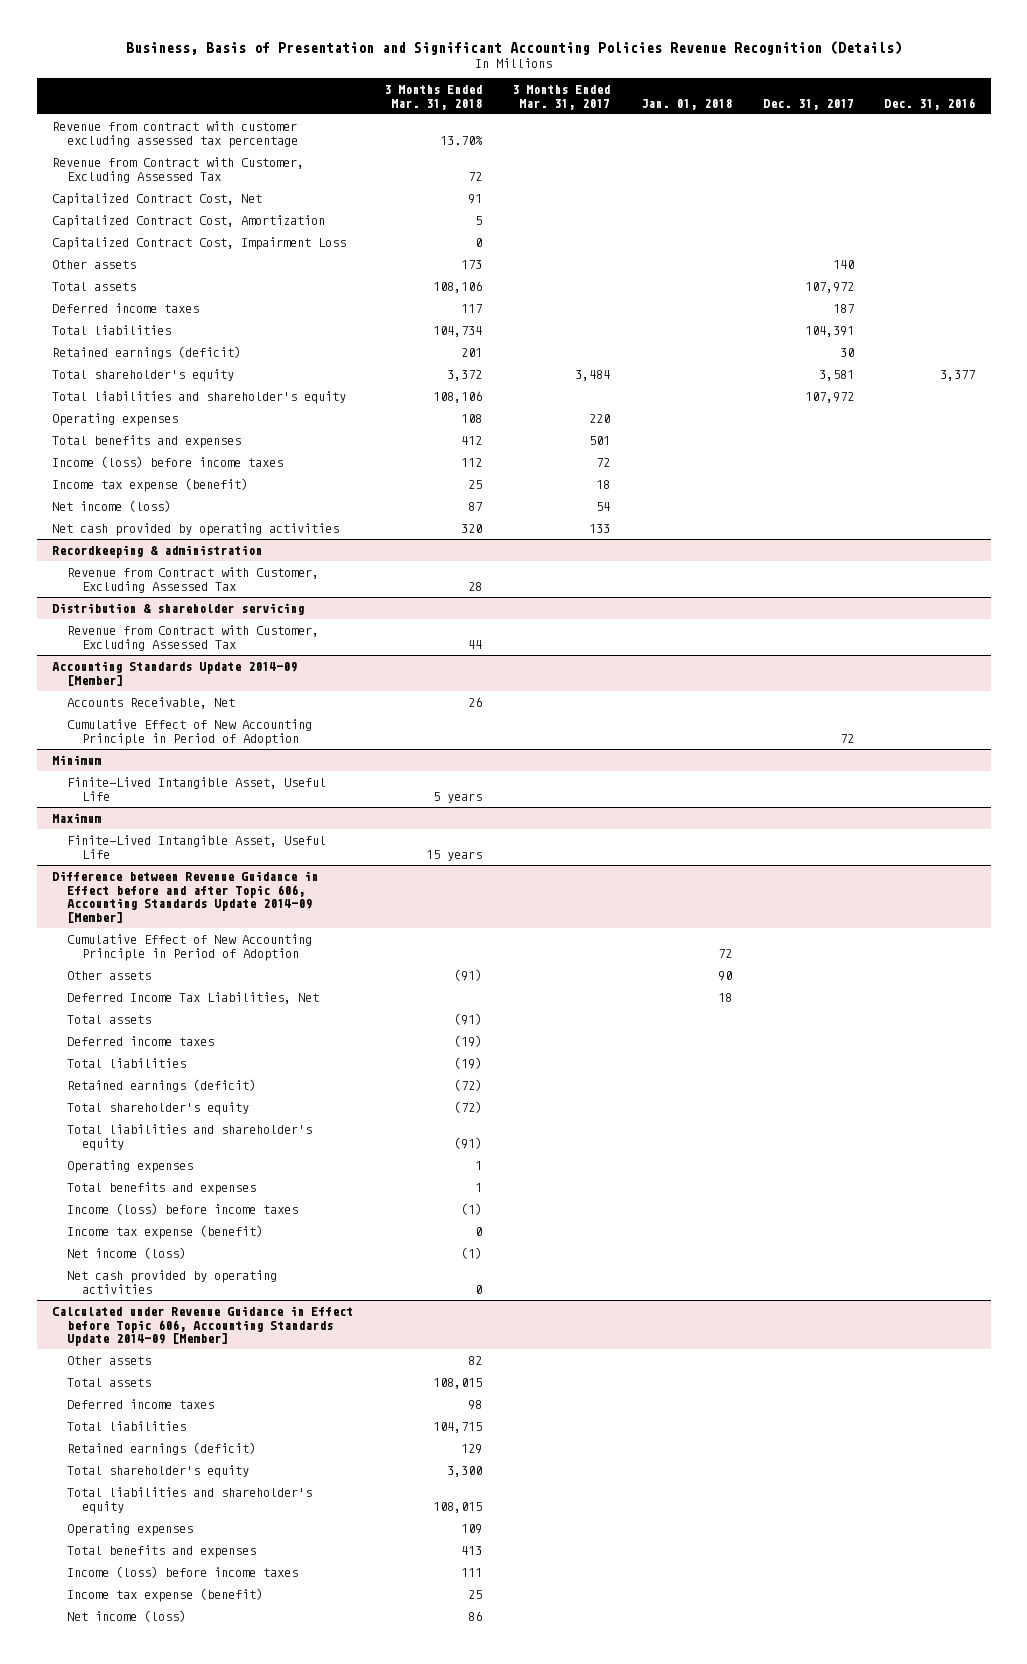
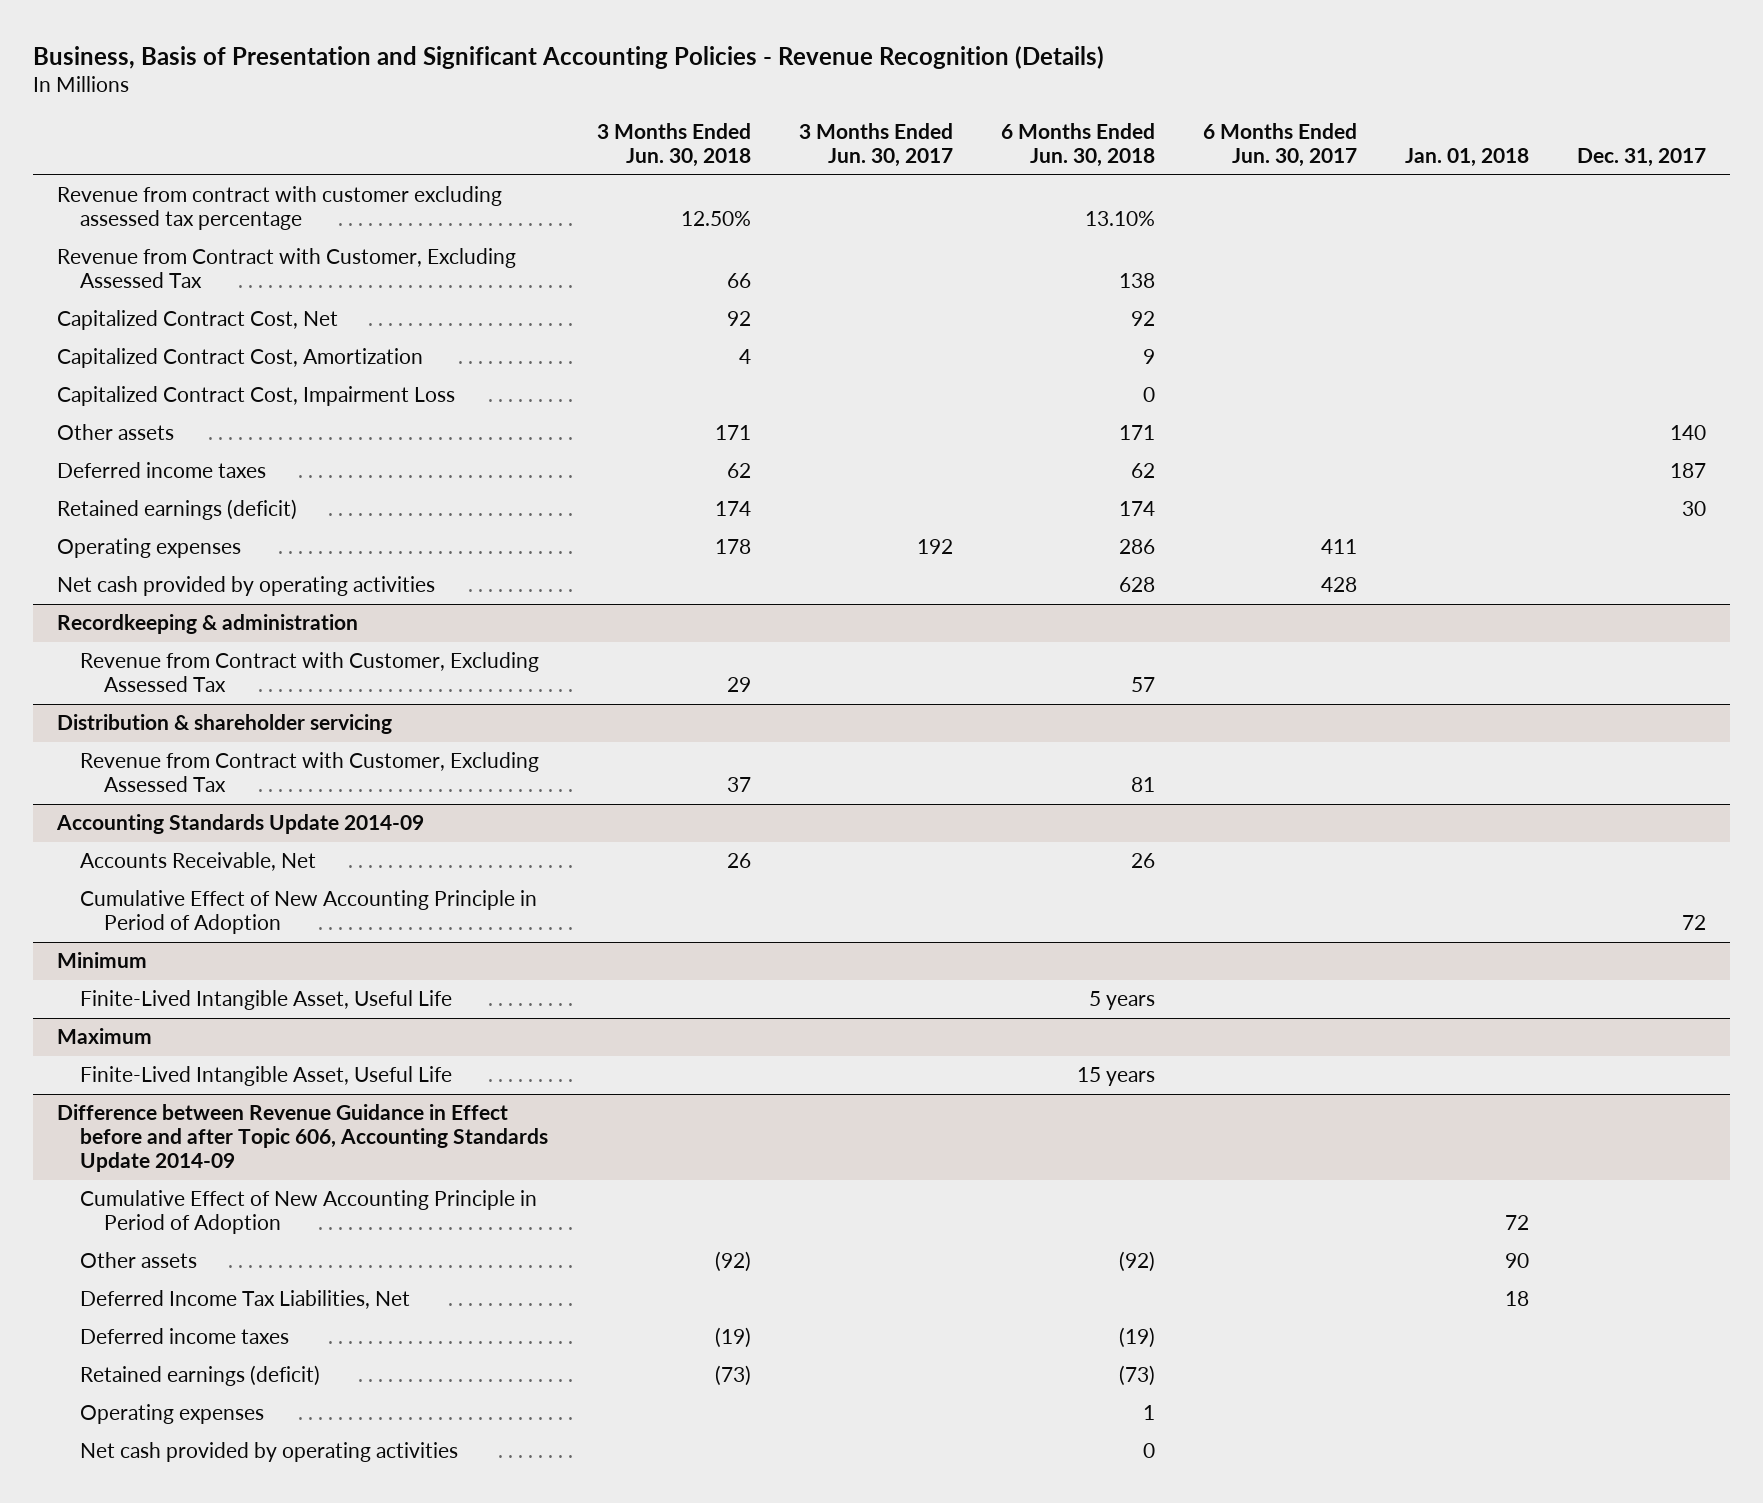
- Business, Basis of Presentation and Significant Accounting Policies Revenue Recognition (Details)
+ Business, Basis of Presentation and Significant Accounting Policies - Revenue Recognition (Details)
- | 3 Months Ended Mar. 31, 2018 | 3 Months Ended Mar. 31, 2017 | Jan. 01, 2018 | Dec. 31, 2017 | Dec. 31, 2016
+ | 3 Months Ended Jun. 30, 2018 | 3 Months Ended Jun. 30, 2017 | 6 Months Ended Jun. 30, 2018 | 6 Months Ended Jun. 30, 2017 | Jan. 01, 2018 | Dec. 31, 2017
- Total assets | 108,106 | | | 107,972 |
- Total liabilities | 104,734 | | | 104,391 |
- Total shareholder's equity | 3,372 | 3,484 | | 3,581 | 3,377
- Total liabilities and shareholder's equity | 108,106 | | | 107,972 |
- Total benefits and expenses | 412 | 501 | | |
- Income (loss) before income taxes | 112 | 72 | | |
- Income tax expense (benefit) | 25 | 18 | | |
- Net income (loss) | 87 | 54 | | |
- Accounting Standards Update 2014-09 [Member]
+ Accounting Standards Update 2014-09
- Difference between Revenue Guidance in Effect before and after Topic 606, Accounting Standards Update 2014-09 [Member]
+ Difference between Revenue Guidance in Effect before and after Topic 606, Accounting Standards Update 2014-09
- Total assets | (91) | | | |
- Total liabilities | (19) | | | |
- Total shareholder's equity | (72) | | | |
- Total liabilities and shareholder's equity | (91) | | | |
- Total benefits and expenses | 1 | | | |
- Income (loss) before income taxes | (1) | | | |
- Income tax expense (benefit) | 0 | | | |
- Net income (loss) | (1) | | | |
- Calculated under Revenue Guidance in Effect before Topic 606, Accounting Standards Update 2014-09 [Member]
- Other assets | 82 | | | |
- Total assets | 108,015 | | | |
- Deferred income taxes | 98 | | | |
- Total liabilities | 104,715 | | | |
- Retained earnings (deficit) | 129 | | | |
- Total shareholder's equity | 3,300 | | | |
- Total liabilities and shareholder's equity | 108,015 | | | |
- Operating expenses | 109 | | | |
- Total benefits and expenses | 413 | | | |
- Income (loss) before income taxes | 111 | | | |
- Income tax expense (benefit) | 25 | | | |
- Net income (loss) | 86 | | | |

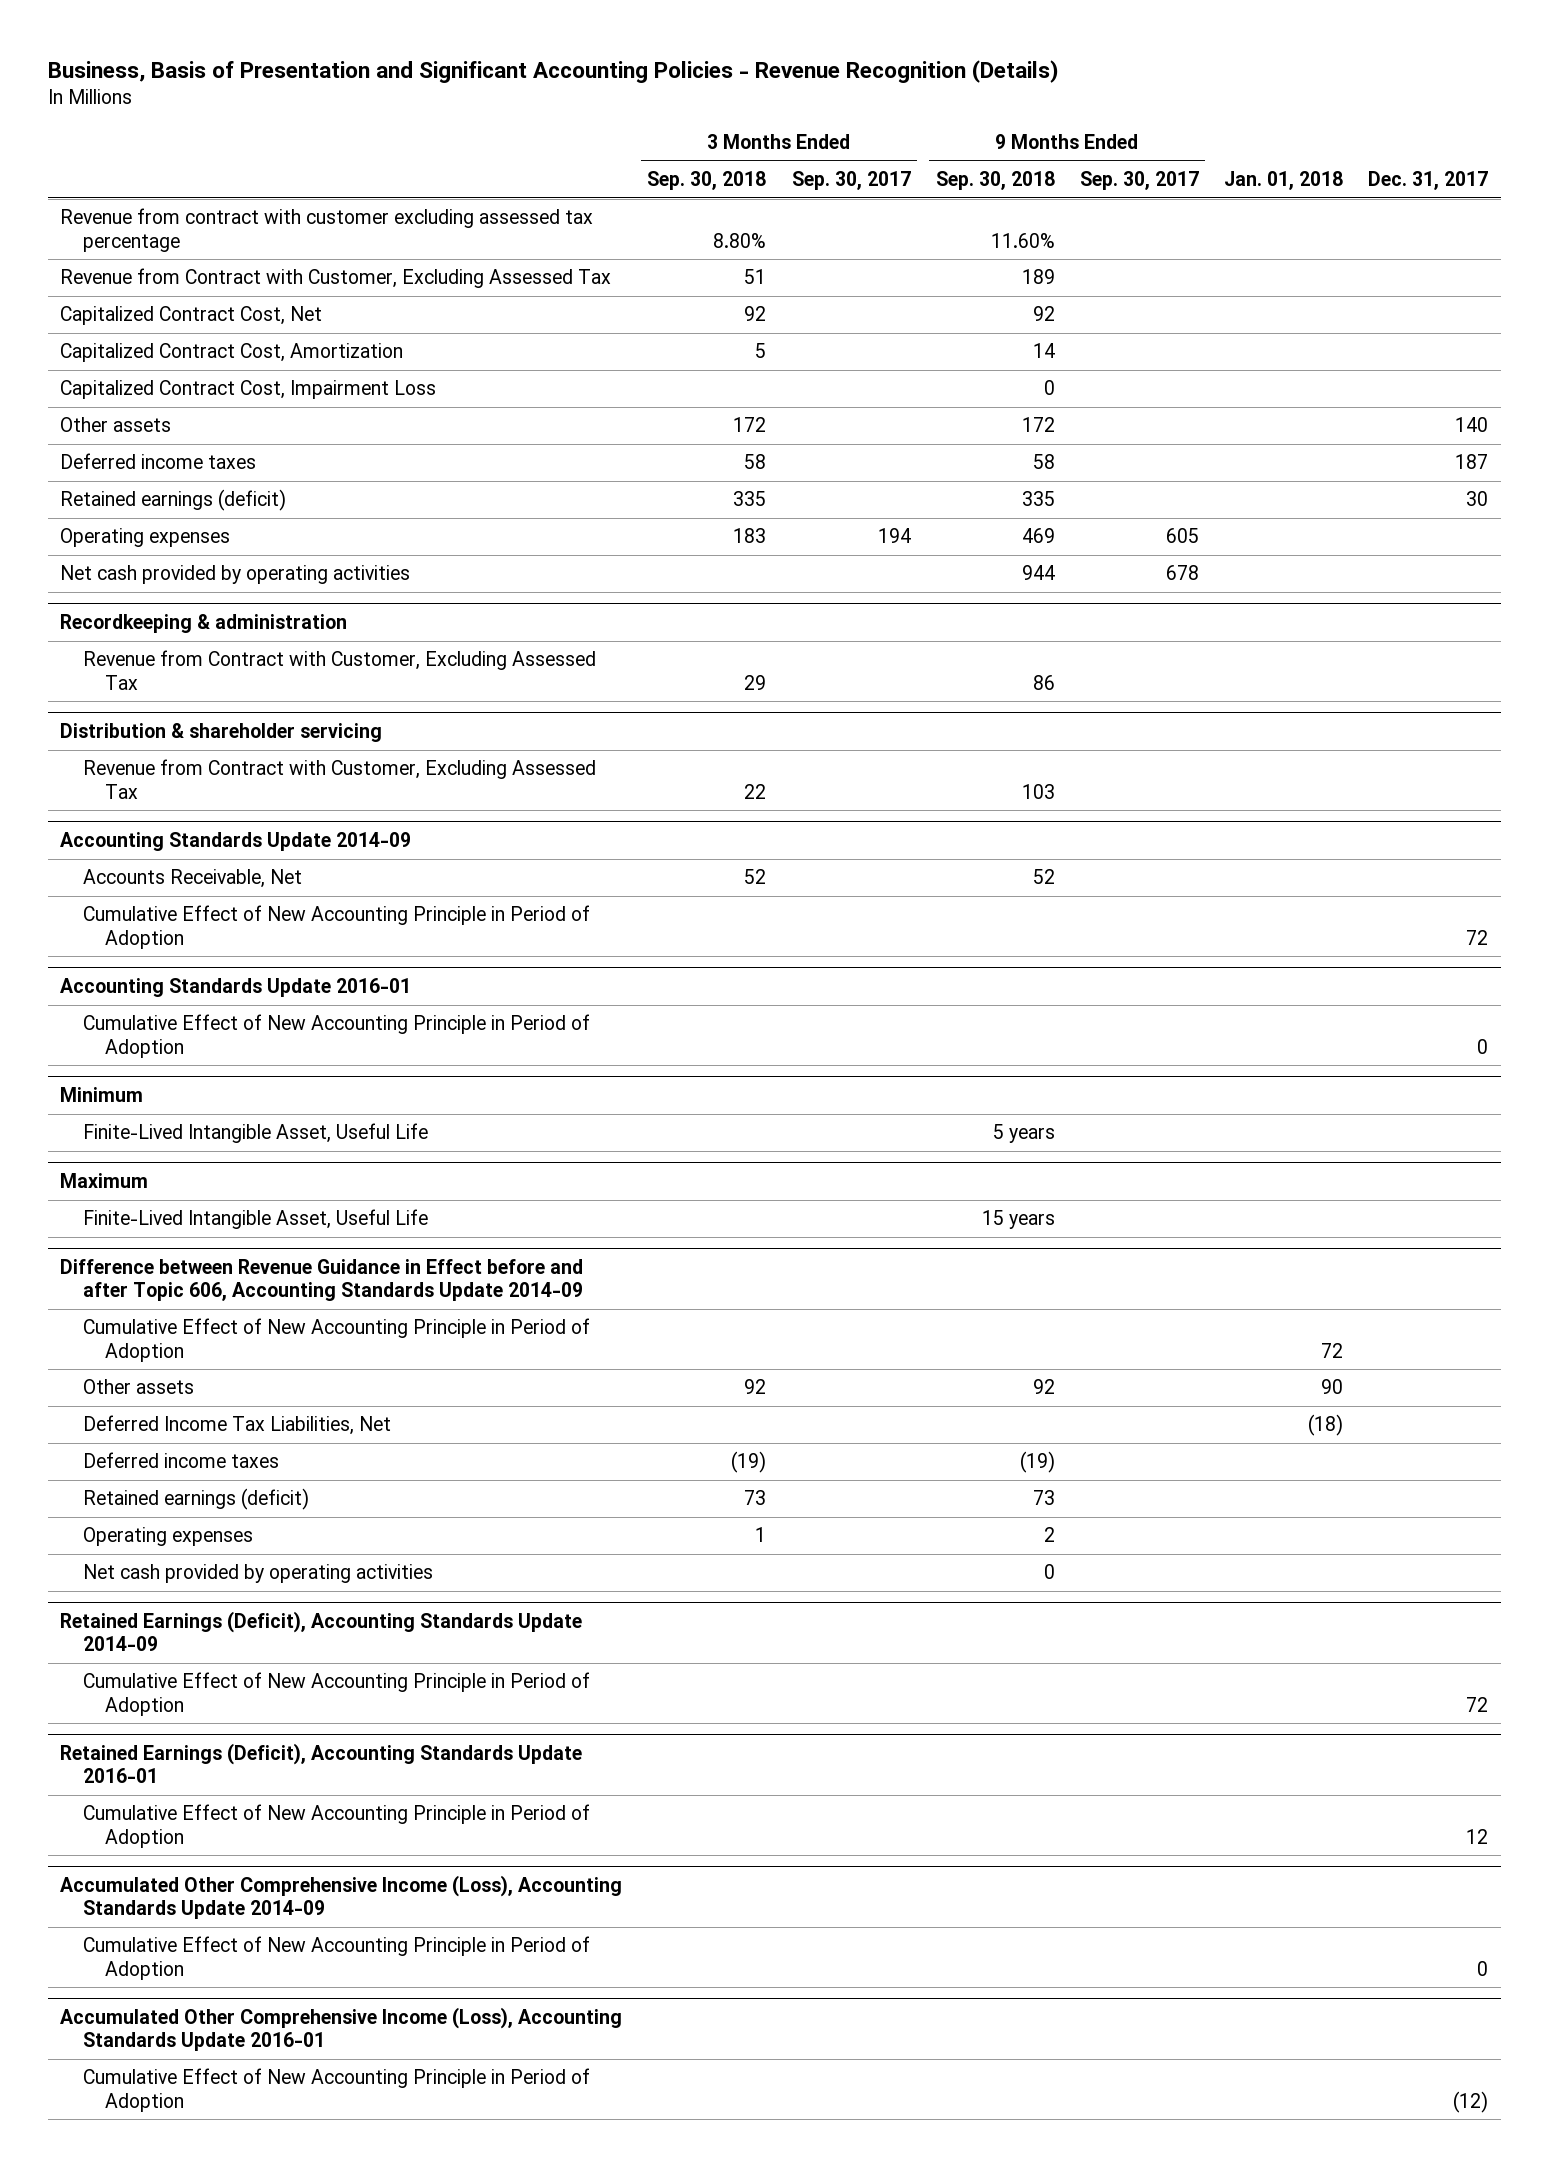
- | 3 Months Ended Jun. 30, 2018 | 3 Months Ended Jun. 30, 2017 | 6 Months Ended Jun. 30, 2018 | 6 Months Ended Jun. 30, 2017 | Jan. 01, 2018 | Dec. 31, 2017
+ | 3 Months Ended Sep. 30, 2018 | 3 Months Ended Sep. 30, 2017 | 9 Months Ended Sep. 30, 2018 | 9 Months Ended Sep. 30, 2017 | Jan. 01, 2018 | Dec. 31, 2017
+ Accounting Standards Update 2016-01
+ Cumulative Effect of New Accounting Principle in Period of Adoption | | | | | | 0
@ Difference between Revenue Guidance in Effect before and after Topic 606, Accounting Standards Update 2014-09
- Deferred Income Tax Liabilities, Net | | | | | 18 |
+ Deferred Income Tax Liabilities, Net | | | | | (18) |
+ Retained Earnings (Deficit), Accounting Standards Update 2014-09
+ Cumulative Effect of New Accounting Principle in Period of Adoption | | | | | | 72
+ Retained Earnings (Deficit), Accounting Standards Update 2016-01
+ Cumulative Effect of New Accounting Principle in Period of Adoption | | | | | | 12
+ Accumulated Other Comprehensive Income (Loss), Accounting Standards Update 2014-09
+ Cumulative Effect of New Accounting Principle in Period of Adoption | | | | | | 0
+ Accumulated Other Comprehensive Income (Loss), Accounting Standards Update 2016-01
+ Cumulative Effect of New Accounting Principle in Period of Adoption | | | | | | (12)

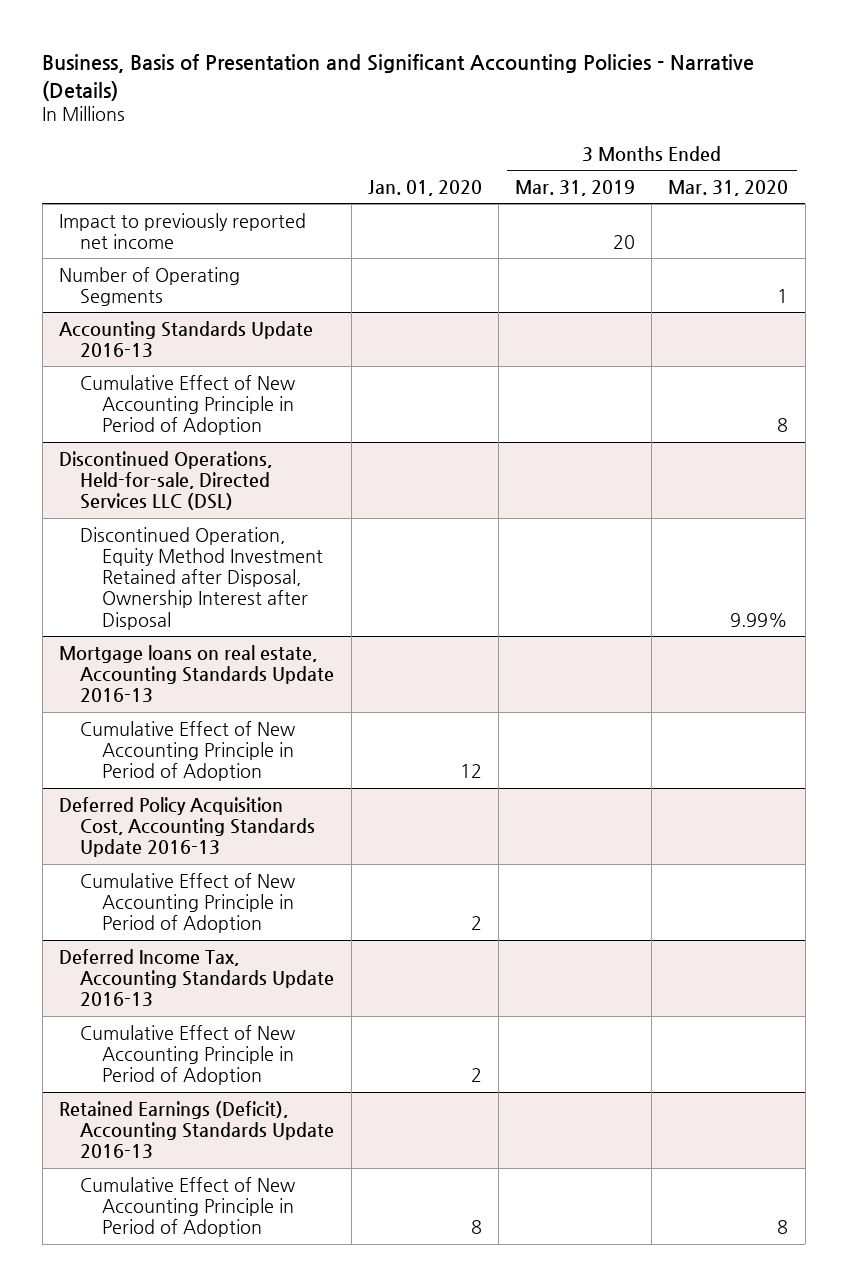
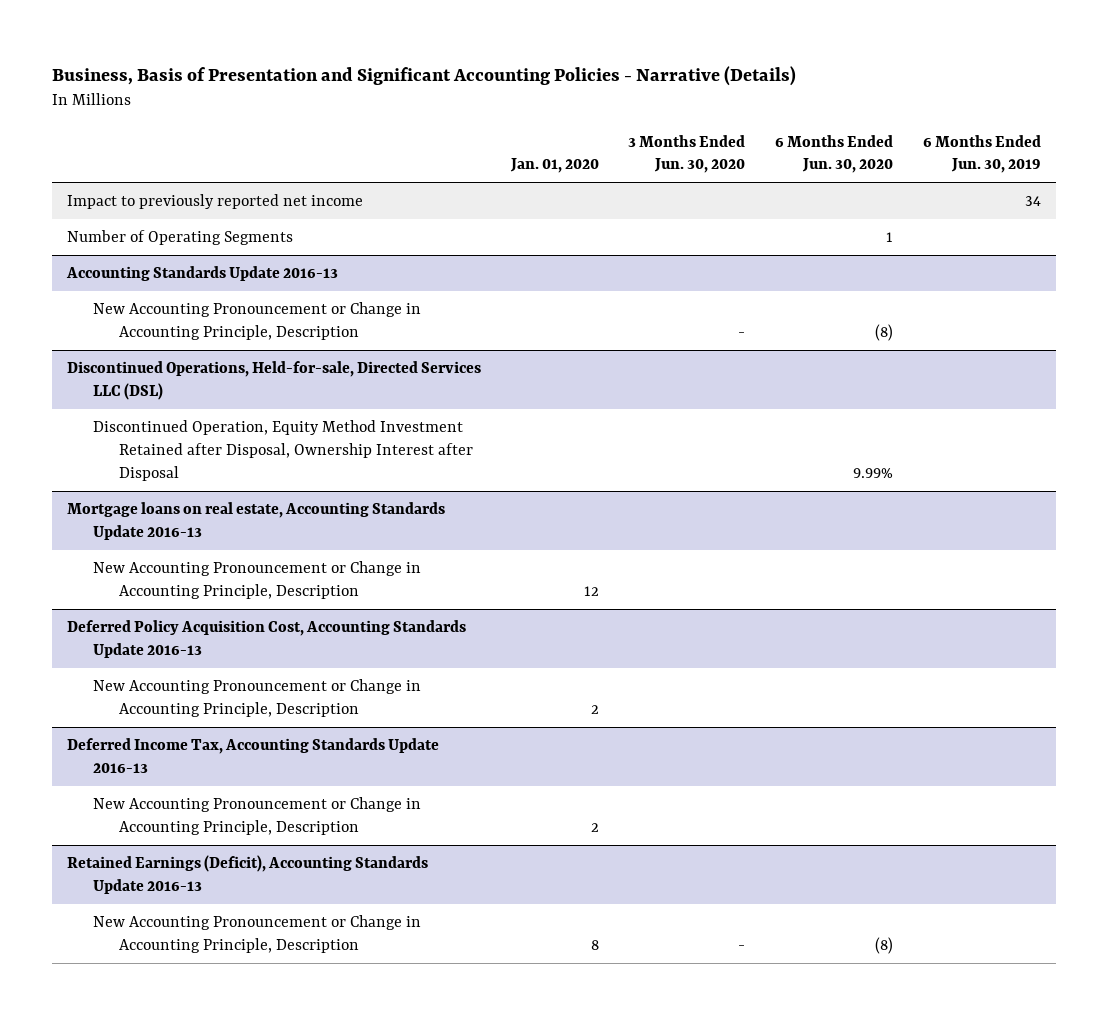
- | Jan. 01, 2020 | 3 Months Ended Mar. 31, 2019 | 3 Months Ended Mar. 31, 2020
+ | Jan. 01, 2020 | 3 Months Ended Jun. 30, 2020 | 6 Months Ended Jun. 30, 2020 | 6 Months Ended Jun. 30, 2019
@ Accounting Standards Update 2016-13
- Cumulative Effect of New Accounting Principle in Period of Adoption | | | 8
+ New Accounting Pronouncement or Change in Accounting Principle, Description | | - | (8) |
@ Mortgage loans on real estate, Accounting Standards Update 2016-13
- Cumulative Effect of New Accounting Principle in Period of Adoption | 12 | |
+ New Accounting Pronouncement or Change in Accounting Principle, Description | 12 | | |
@ Deferred Policy Acquisition Cost, Accounting Standards Update 2016-13
- Cumulative Effect of New Accounting Principle in Period of Adoption | 2 | |
+ New Accounting Pronouncement or Change in Accounting Principle, Description | 2 | | |
@ Deferred Income Tax, Accounting Standards Update 2016-13
- Cumulative Effect of New Accounting Principle in Period of Adoption | 2 | |
+ New Accounting Pronouncement or Change in Accounting Principle, Description | 2 | | |
@ Retained Earnings (Deficit), Accounting Standards Update 2016-13
- Cumulative Effect of New Accounting Principle in Period of Adoption | 8 | | 8
+ New Accounting Pronouncement or Change in Accounting Principle, Description | 8 | - | (8) |

